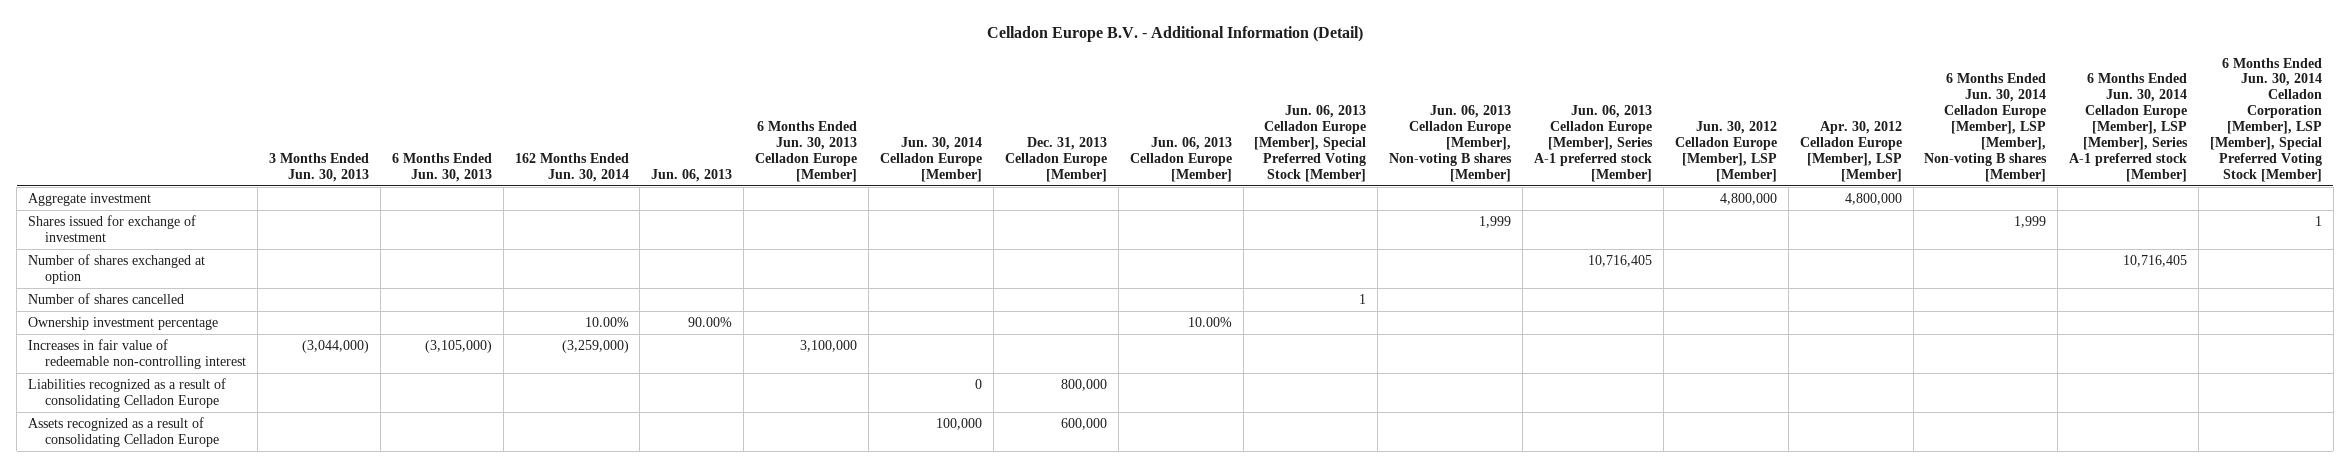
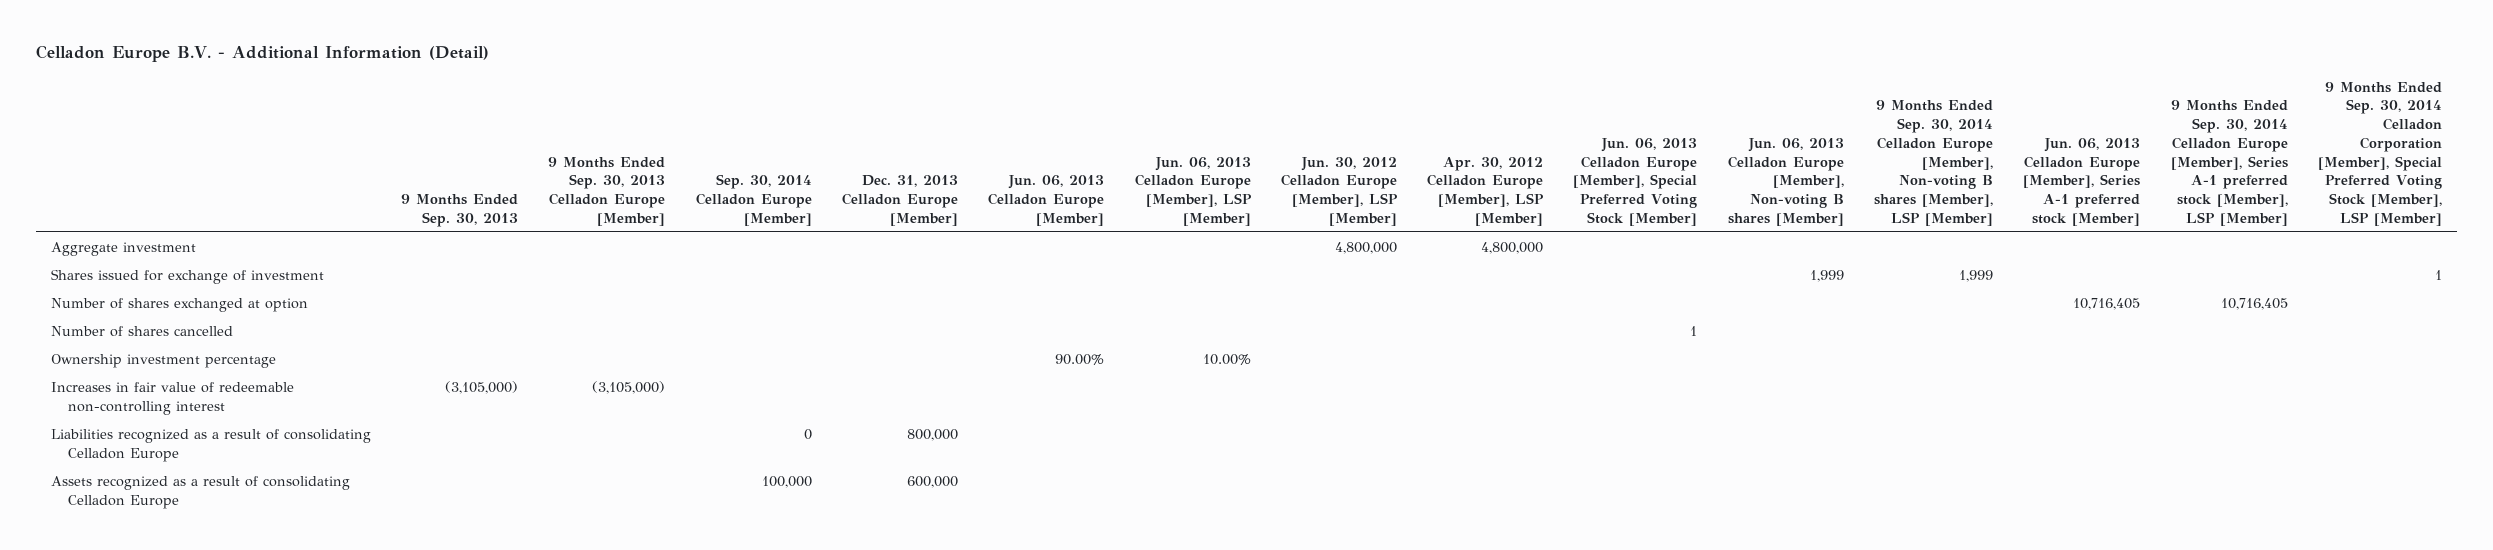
- | 3 Months Ended Jun. 30, 2013 | 6 Months Ended Jun. 30, 2013 | 162 Months Ended Jun. 30, 2014 | Jun. 06, 2013 | 6 Months Ended Jun. 30, 2013 Celladon Europe [Member] | Jun. 30, 2014 Celladon Europe [Member] | Dec. 31, 2013 Celladon Europe [Member] | Jun. 06, 2013 Celladon Europe [Member] | Jun. 06, 2013 Celladon Europe [Member], Special Preferred Voting Stock [Member] | Jun. 06, 2013 Celladon Europe [Member], Non-voting B shares [Member] | Jun. 06, 2013 Celladon Europe [Member], Series A-1 preferred stock [Member] | Jun. 30, 2012 Celladon Europe [Member], LSP [Member] | Apr. 30, 2012 Celladon Europe [Member], LSP [Member] | 6 Months Ended Jun. 30, 2014 Celladon Europe [Member], LSP [Member], Non-voting B shares [Member] | 6 Months Ended Jun. 30, 2014 Celladon Europe [Member], LSP [Member], Series A-1 preferred stock [Member] | 6 Months Ended Jun. 30, 2014 Celladon Corporation [Member], LSP [Member], Special Preferred Voting Stock [Member]
+ | 9 Months Ended Sep. 30, 2013 | 9 Months Ended Sep. 30, 2013 Celladon Europe [Member] | Sep. 30, 2014 Celladon Europe [Member] | Dec. 31, 2013 Celladon Europe [Member] | Jun. 06, 2013 Celladon Europe [Member] | Jun. 06, 2013 Celladon Europe [Member], LSP [Member] | Jun. 30, 2012 Celladon Europe [Member], LSP [Member] | Apr. 30, 2012 Celladon Europe [Member], LSP [Member] | Jun. 06, 2013 Celladon Europe [Member], Special Preferred Voting Stock [Member] | Jun. 06, 2013 Celladon Europe [Member], Non-voting B shares [Member] | 9 Months Ended Sep. 30, 2014 Celladon Europe [Member], Non-voting B shares [Member], LSP [Member] | Jun. 06, 2013 Celladon Europe [Member], Series A-1 preferred stock [Member] | 9 Months Ended Sep. 30, 2014 Celladon Europe [Member], Series A-1 preferred stock [Member], LSP [Member] | 9 Months Ended Sep. 30, 2014 Celladon Corporation [Member], Special Preferred Voting Stock [Member], LSP [Member]
- Ownership investment percentage | | | 10.00% | 90.00% | | | | 10.00% | | | | | | | |
+ Ownership investment percentage | | | | | 90.00% | 10.00% | | | | | | | |

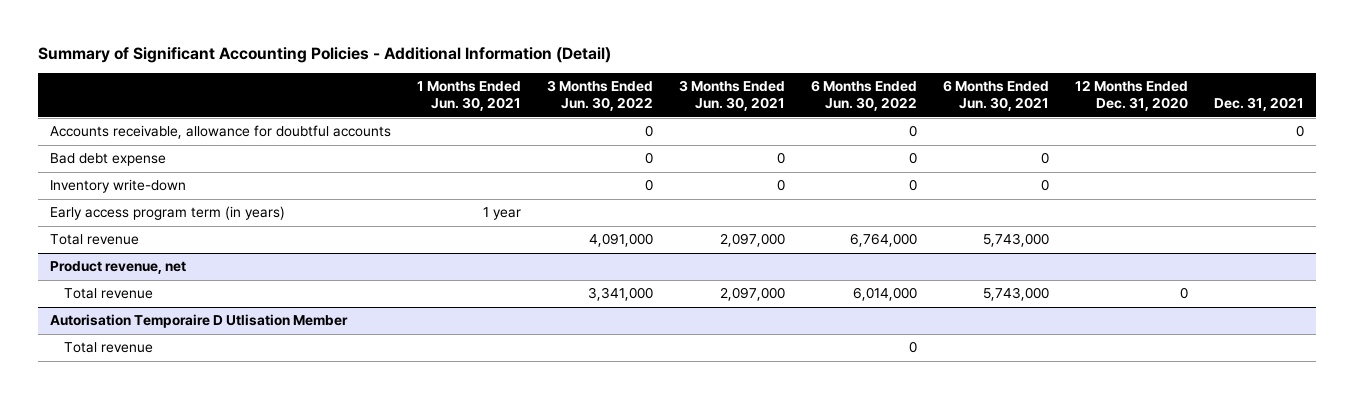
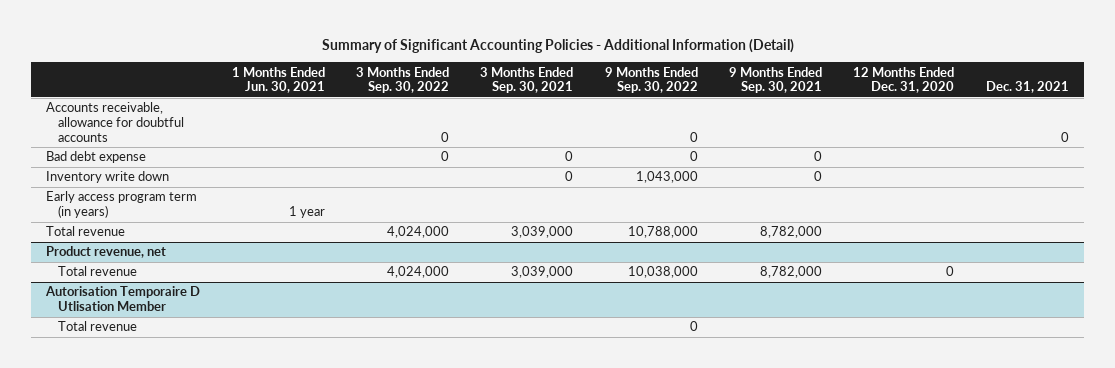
- | 1 Months Ended Jun. 30, 2021 | 3 Months Ended Jun. 30, 2022 | 3 Months Ended Jun. 30, 2021 | 6 Months Ended Jun. 30, 2022 | 6 Months Ended Jun. 30, 2021 | 12 Months Ended Dec. 31, 2020 | Dec. 31, 2021
+ | 1 Months Ended Jun. 30, 2021 | 3 Months Ended Sep. 30, 2022 | 3 Months Ended Sep. 30, 2021 | 9 Months Ended Sep. 30, 2022 | 9 Months Ended Sep. 30, 2021 | 12 Months Ended Dec. 31, 2020 | Dec. 31, 2021
- Inventory write-down | | 0 | 0 | 0 | 0 | |
+ Inventory write down | | | 0 | 1,043,000 | 0 | |

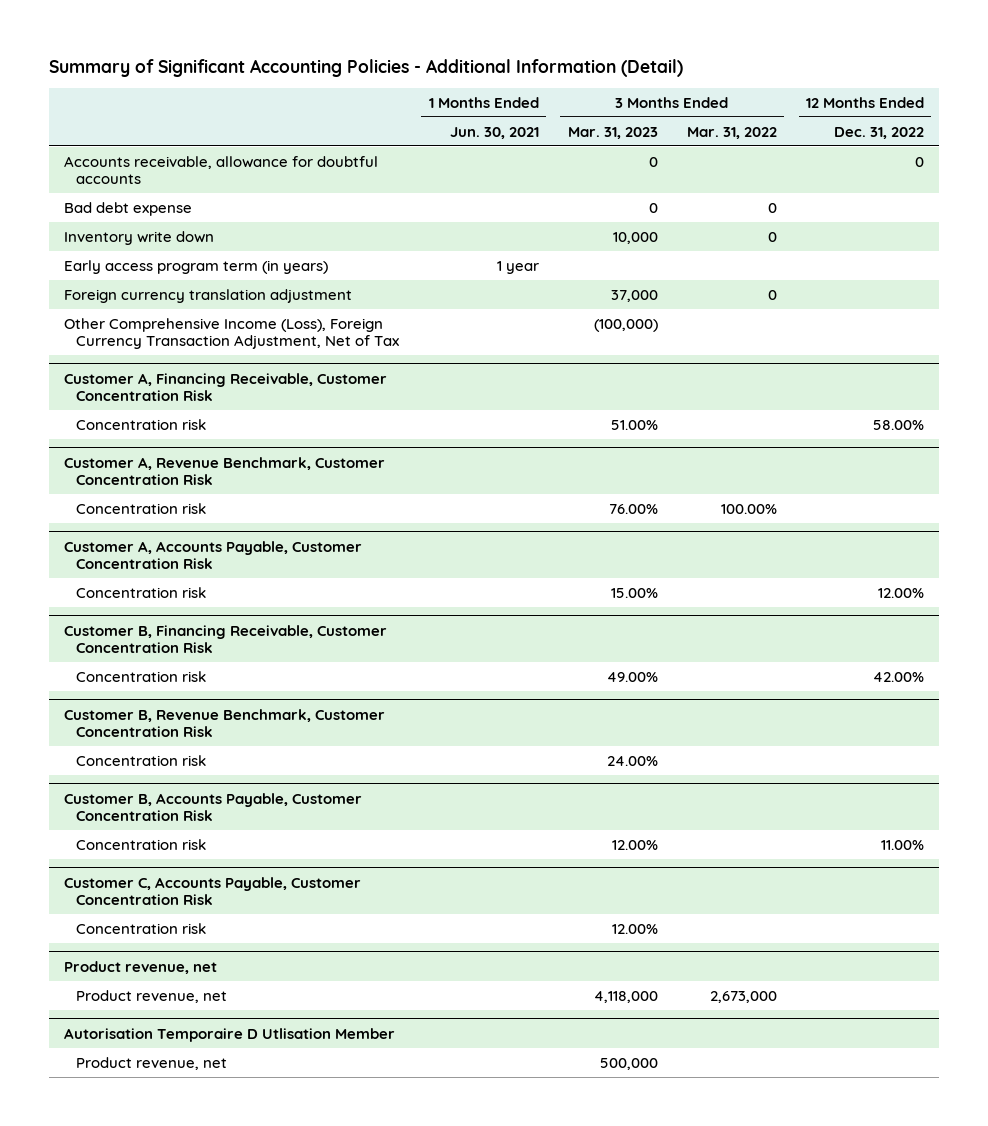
- | 1 Months Ended Jun. 30, 2021 | 3 Months Ended Sep. 30, 2022 | 3 Months Ended Sep. 30, 2021 | 9 Months Ended Sep. 30, 2022 | 9 Months Ended Sep. 30, 2021 | 12 Months Ended Dec. 31, 2020 | Dec. 31, 2021
+ | 1 Months Ended Jun. 30, 2021 | 3 Months Ended Mar. 31, 2023 | 3 Months Ended Mar. 31, 2022 | 12 Months Ended Dec. 31, 2022
- Total revenue | | 4,024,000 | 3,039,000 | 10,788,000 | 8,782,000 | |
+ Foreign currency translation adjustment | | 37,000 | 0 |
+ Other Comprehensive Income (Loss), Foreign Currency Transaction Adjustment, Net of Tax | | (100,000) | |
+ Customer A, Financing Receivable, Customer Concentration Risk
+ Concentration risk | | 51.00% | | 58.00%
+ Customer A, Revenue Benchmark, Customer Concentration Risk
+ Concentration risk | | 76.00% | 100.00% |
+ Customer A, Accounts Payable, Customer Concentration Risk
+ Concentration risk | | 15.00% | | 12.00%
+ Customer B, Financing Receivable, Customer Concentration Risk
+ Concentration risk | | 49.00% | | 42.00%
+ Customer B, Revenue Benchmark, Customer Concentration Risk
+ Concentration risk | | 24.00% | |
+ Customer B, Accounts Payable, Customer Concentration Risk
+ Concentration risk | | 12.00% | | 11.00%
+ Customer C, Accounts Payable, Customer Concentration Risk
+ Concentration risk | | 12.00% | |
@ Product revenue, net
- Total revenue | | 4,024,000 | 3,039,000 | 10,038,000 | 8,782,000 | 0 |
+ Product revenue, net | | 4,118,000 | 2,673,000 |
@ Autorisation Temporaire D Utlisation Member
- Total revenue | | | | 0 | | |
+ Product revenue, net | | 500,000 | |

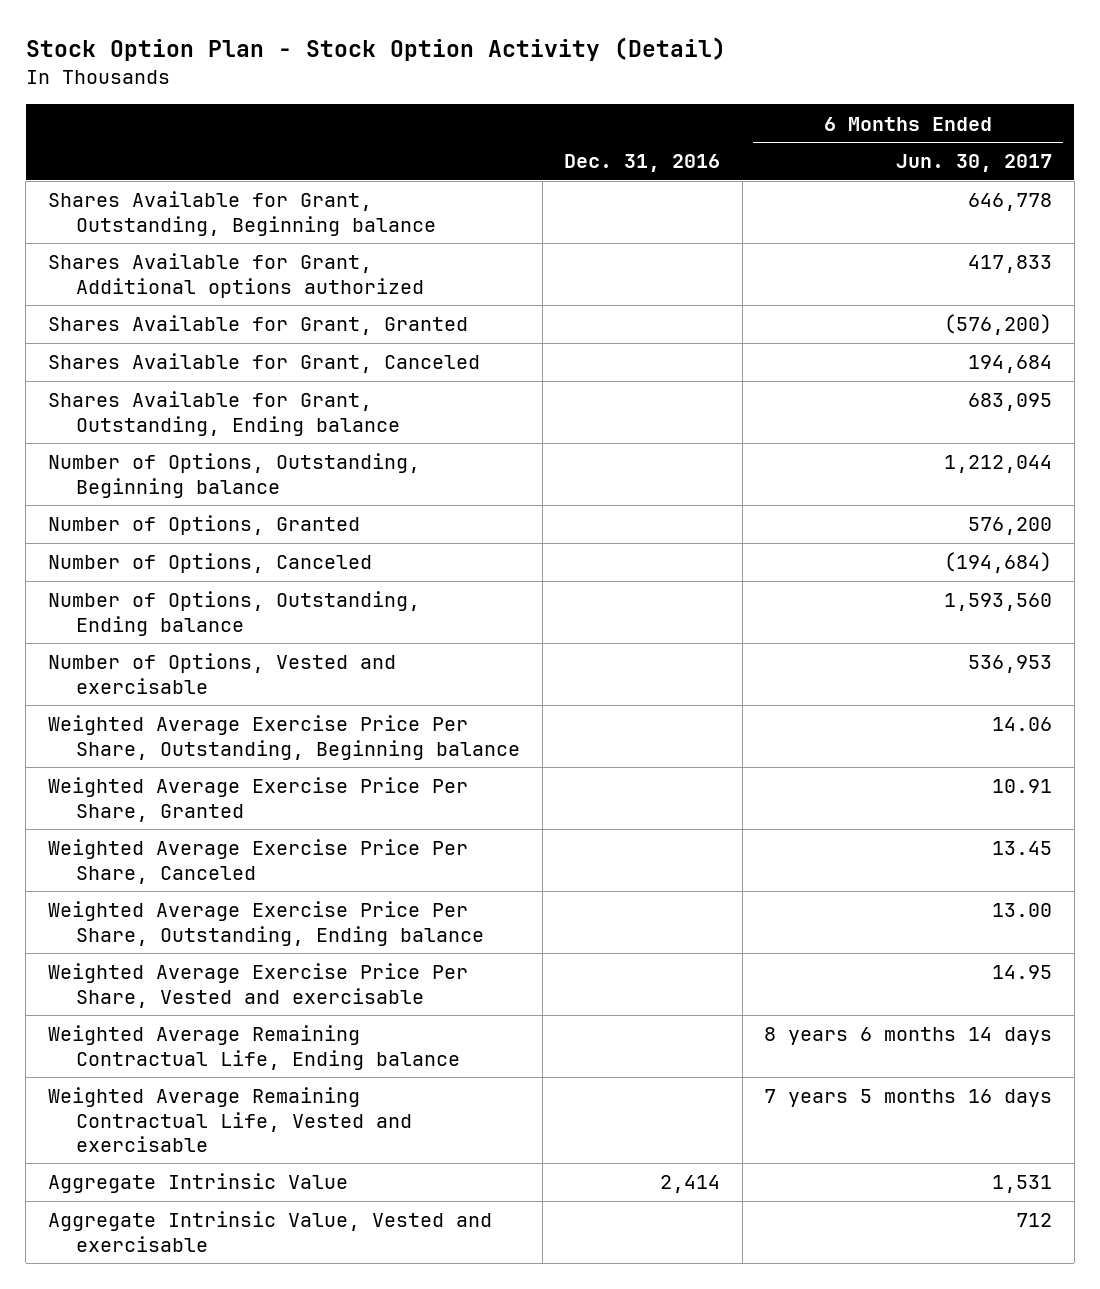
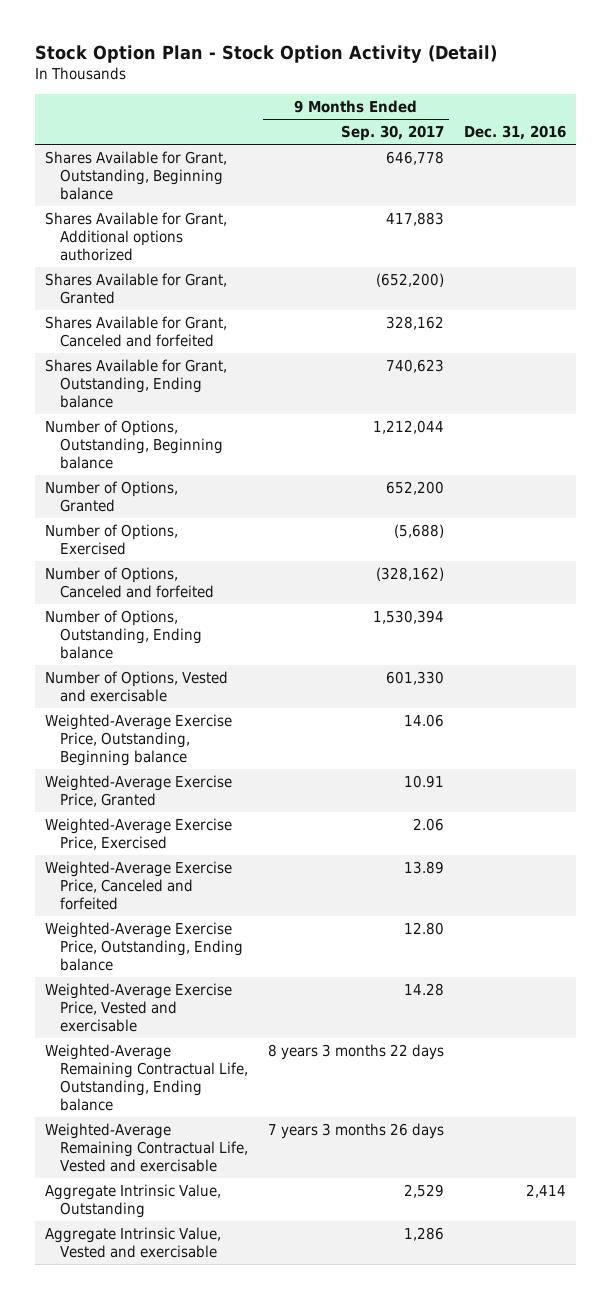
- | Dec. 31, 2016 | 6 Months Ended Jun. 30, 2017
+ | 9 Months Ended Sep. 30, 2017 | Dec. 31, 2016
- Shares Available for Grant, Canceled | | 194,684
+ Shares Available for Grant, Canceled and forfeited | 328,162 |
- Number of Options, Canceled | | (194,684)
+ Number of Options, Exercised | (5,688) |
+ Number of Options, Canceled and forfeited | (328,162) |
- Weighted Average Exercise Price Per Share, Outstanding, Beginning balance | | 14.06
- Weighted Average Exercise Price Per Share, Granted | | 10.91
- Weighted Average Exercise Price Per Share, Canceled | | 13.45
- Weighted Average Exercise Price Per Share, Outstanding, Ending balance | | 13.00
- Weighted Average Exercise Price Per Share, Vested and exercisable | | 14.95
- Weighted Average Remaining Contractual Life, Ending balance | | 8 years 6 months 14 days
- Weighted Average Remaining Contractual Life, Vested and exercisable | | 7 years 5 months 16 days
- Aggregate Intrinsic Value | 2,414 | 1,531
+ Weighted-Average Exercise Price, Outstanding, Beginning balance | 14.06 |
+ Weighted-Average Exercise Price, Granted | 10.91 |
+ Weighted-Average Exercise Price, Exercised | 2.06 |
+ Weighted-Average Exercise Price, Canceled and forfeited | 13.89 |
+ Weighted-Average Exercise Price, Outstanding, Ending balance | 12.80 |
+ Weighted-Average Exercise Price, Vested and exercisable | 14.28 |
+ Weighted-Average Remaining Contractual Life, Outstanding, Ending balance | 8 years 3 months 22 days |
+ Weighted-Average Remaining Contractual Life, Vested and exercisable | 7 years 3 months 26 days |
+ Aggregate Intrinsic Value, Outstanding | 2,529 | 2,414

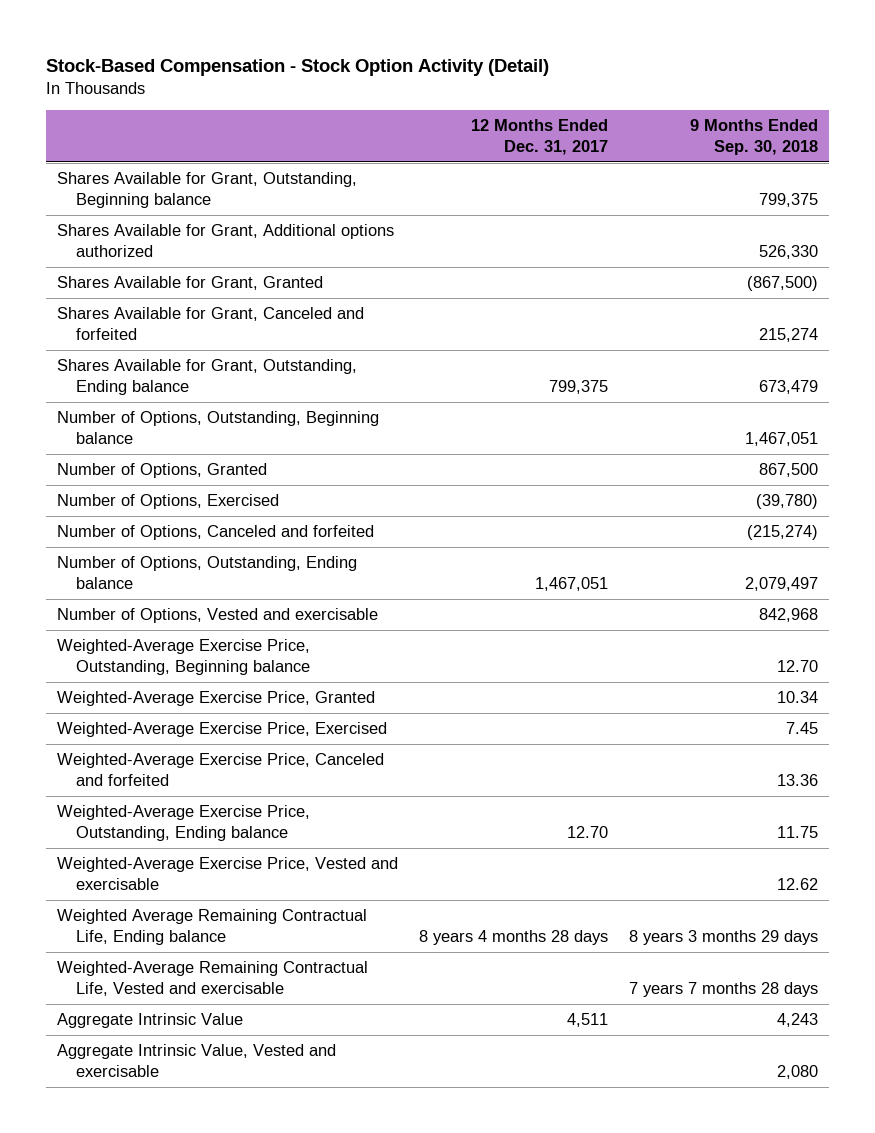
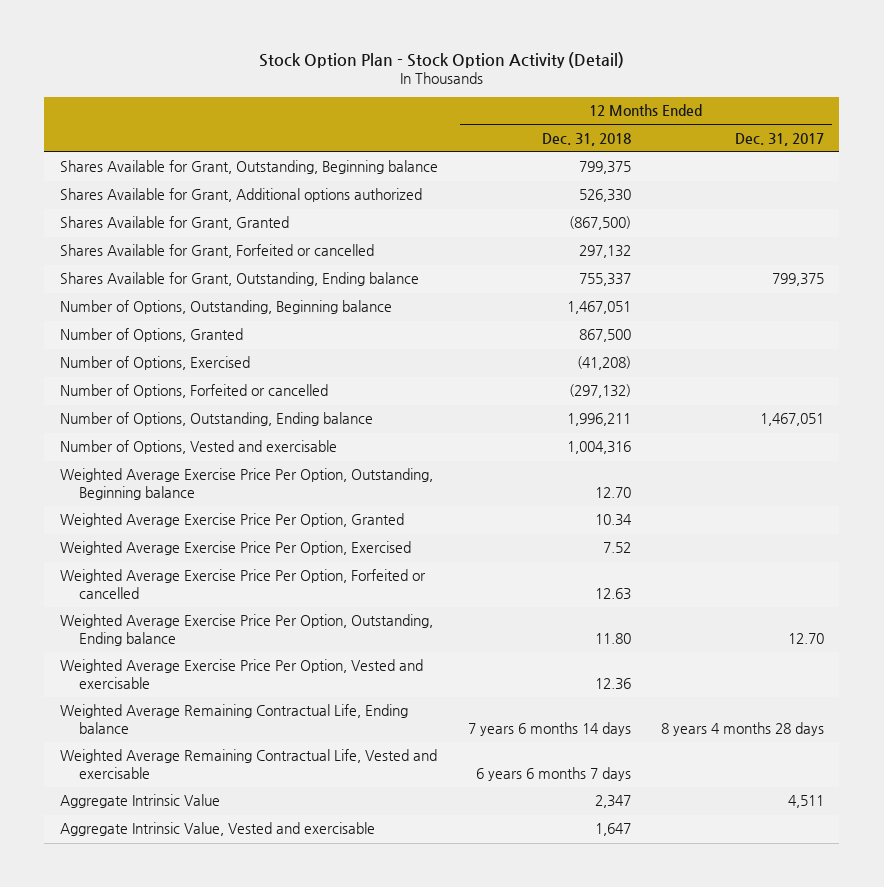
- Stock-Based Compensation - Stock Option Activity (Detail)
+ Stock Option Plan - Stock Option Activity (Detail)
- | 12 Months Ended Dec. 31, 2017 | 9 Months Ended Sep. 30, 2018
+ | 12 Months Ended Dec. 31, 2018 | 12 Months Ended Dec. 31, 2017
- Shares Available for Grant, Canceled and forfeited | | 215,274
+ Shares Available for Grant, Forfeited or cancelled | 297,132 |
- Number of Options, Canceled and forfeited | | (215,274)
+ Number of Options, Forfeited or cancelled | (297,132) |
- Weighted-Average Exercise Price, Outstanding, Beginning balance | | 12.70
- Weighted-Average Exercise Price, Granted | | 10.34
- Weighted-Average Exercise Price, Exercised | | 7.45
- Weighted-Average Exercise Price, Canceled and forfeited | | 13.36
- Weighted-Average Exercise Price, Outstanding, Ending balance | 12.70 | 11.75
- Weighted-Average Exercise Price, Vested and exercisable | | 12.62
+ Weighted Average Exercise Price Per Option, Outstanding, Beginning balance | 12.70 |
+ Weighted Average Exercise Price Per Option, Granted | 10.34 |
+ Weighted Average Exercise Price Per Option, Exercised | 7.52 |
+ Weighted Average Exercise Price Per Option, Forfeited or cancelled | 12.63 |
+ Weighted Average Exercise Price Per Option, Outstanding, Ending balance | 11.80 | 12.70
+ Weighted Average Exercise Price Per Option, Vested and exercisable | 12.36 |
- Weighted-Average Remaining Contractual Life, Vested and exercisable | | 7 years 7 months 28 days
+ Weighted Average Remaining Contractual Life, Vested and exercisable | 6 years 6 months 7 days |

